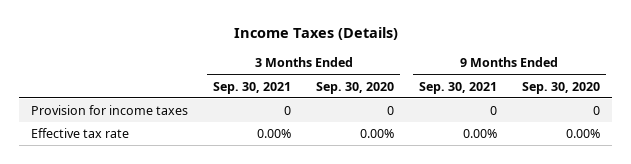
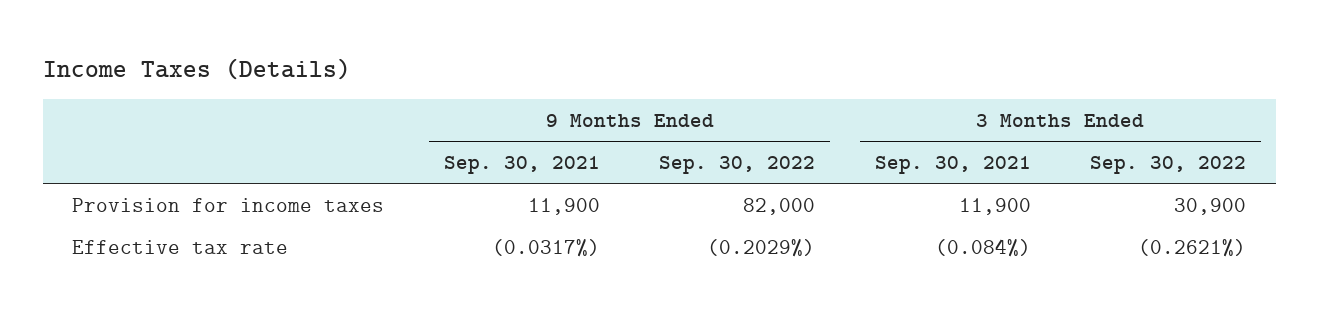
- | 3 Months Ended Sep. 30, 2021 | 3 Months Ended Sep. 30, 2020 | 9 Months Ended Sep. 30, 2021 | 9 Months Ended Sep. 30, 2020
+ | 9 Months Ended Sep. 30, 2021 | 9 Months Ended Sep. 30, 2022 | 3 Months Ended Sep. 30, 2021 | 3 Months Ended Sep. 30, 2022
- Provision for income taxes | 0 | 0 | 0 | 0
- Effective tax rate | 0.00% | 0.00% | 0.00% | 0.00%
+ Provision for income taxes | 11,900 | 82,000 | 11,900 | 30,900
+ Effective tax rate | (0.0317%) | (0.2029%) | (0.084%) | (0.2621%)

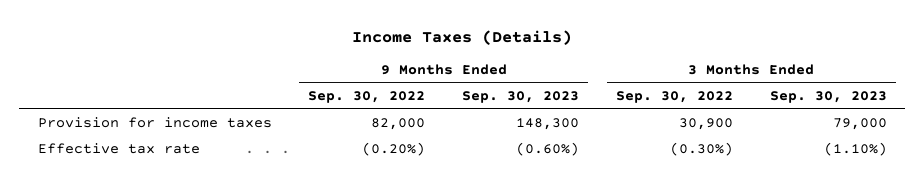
- | 9 Months Ended Sep. 30, 2021 | 9 Months Ended Sep. 30, 2022 | 3 Months Ended Sep. 30, 2021 | 3 Months Ended Sep. 30, 2022
+ | 9 Months Ended Sep. 30, 2022 | 9 Months Ended Sep. 30, 2023 | 3 Months Ended Sep. 30, 2022 | 3 Months Ended Sep. 30, 2023
- Effective tax rate | (0.0317%) | (0.2029%) | (0.084%) | (0.2621%)
+ Effective tax rate | (0.20%) | (0.60%) | (0.30%) | (1.10%)

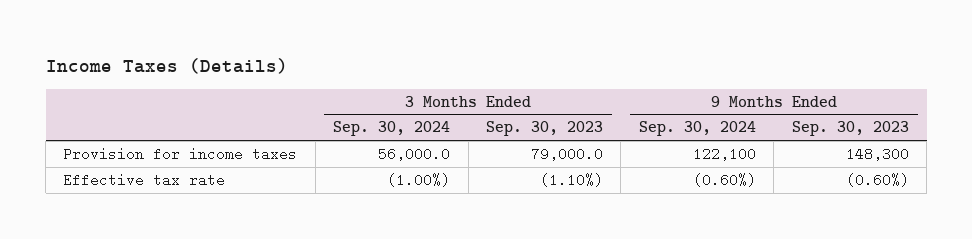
- | 9 Months Ended Sep. 30, 2022 | 9 Months Ended Sep. 30, 2023 | 3 Months Ended Sep. 30, 2022 | 3 Months Ended Sep. 30, 2023
+ | 3 Months Ended Sep. 30, 2024 | 3 Months Ended Sep. 30, 2023 | 9 Months Ended Sep. 30, 2024 | 9 Months Ended Sep. 30, 2023
- Provision for income taxes | 82,000 | 148,300 | 30,900 | 79,000
+ Provision for income taxes | 56,000.0 | 79,000.0 | 122,100 | 148,300

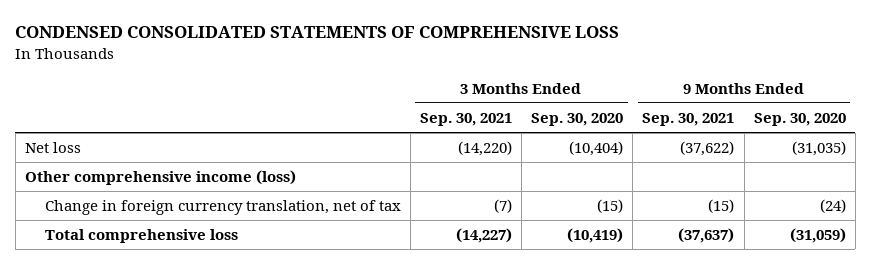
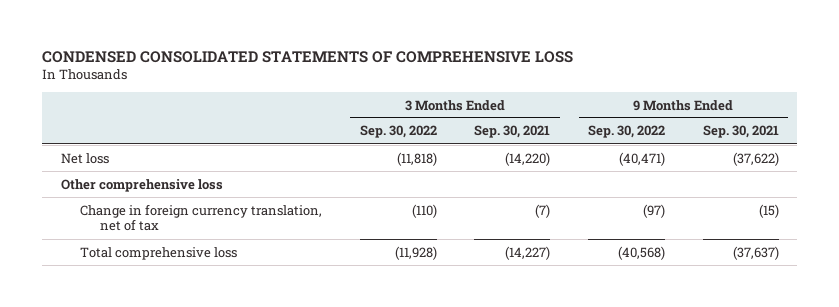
- | 3 Months Ended Sep. 30, 2021 | 3 Months Ended Sep. 30, 2020 | 9 Months Ended Sep. 30, 2021 | 9 Months Ended Sep. 30, 2020
+ | 3 Months Ended Sep. 30, 2022 | 3 Months Ended Sep. 30, 2021 | 9 Months Ended Sep. 30, 2022 | 9 Months Ended Sep. 30, 2021
- Other comprehensive income (loss)
+ Other comprehensive loss

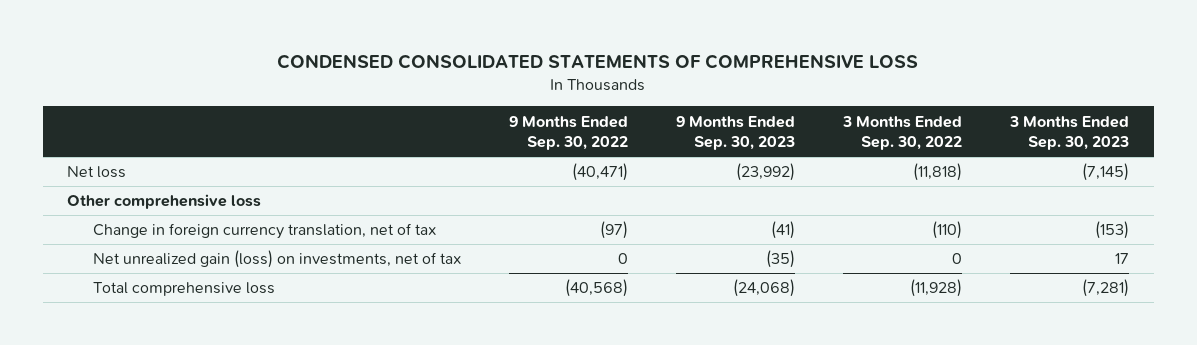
- | 3 Months Ended Sep. 30, 2022 | 3 Months Ended Sep. 30, 2021 | 9 Months Ended Sep. 30, 2022 | 9 Months Ended Sep. 30, 2021
+ | 9 Months Ended Sep. 30, 2022 | 9 Months Ended Sep. 30, 2023 | 3 Months Ended Sep. 30, 2022 | 3 Months Ended Sep. 30, 2023
+ Net unrealized gain (loss) on investments, net of tax | 0 | (35) | 0 | 17

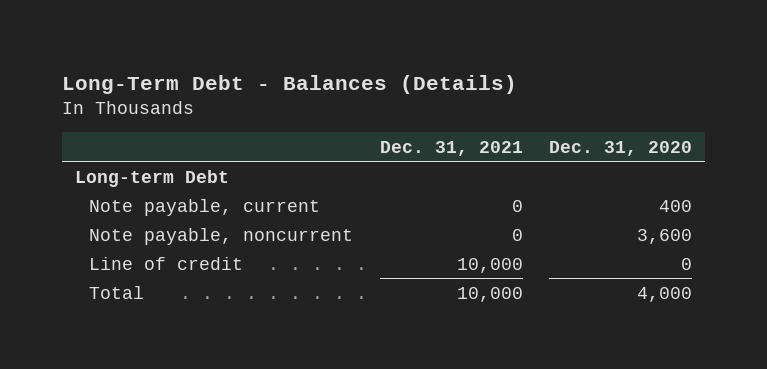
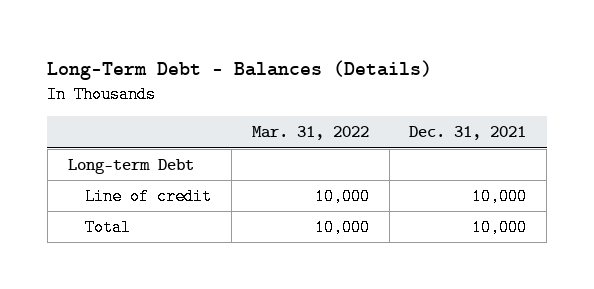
- | Dec. 31, 2021 | Dec. 31, 2020
+ | Mar. 31, 2022 | Dec. 31, 2021
- Note payable, current | 0 | 400
- Note payable, noncurrent | 0 | 3,600

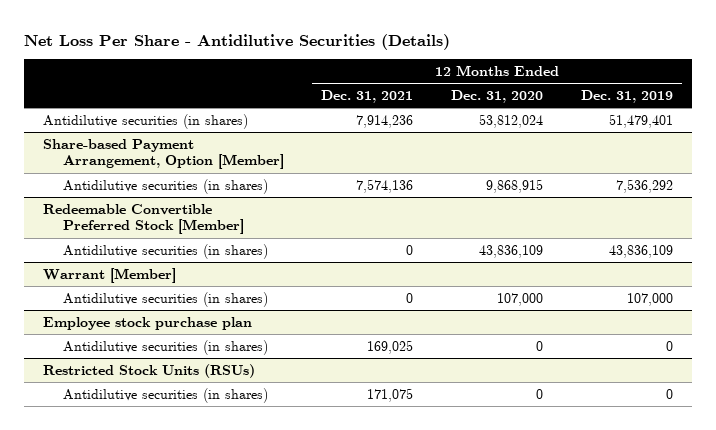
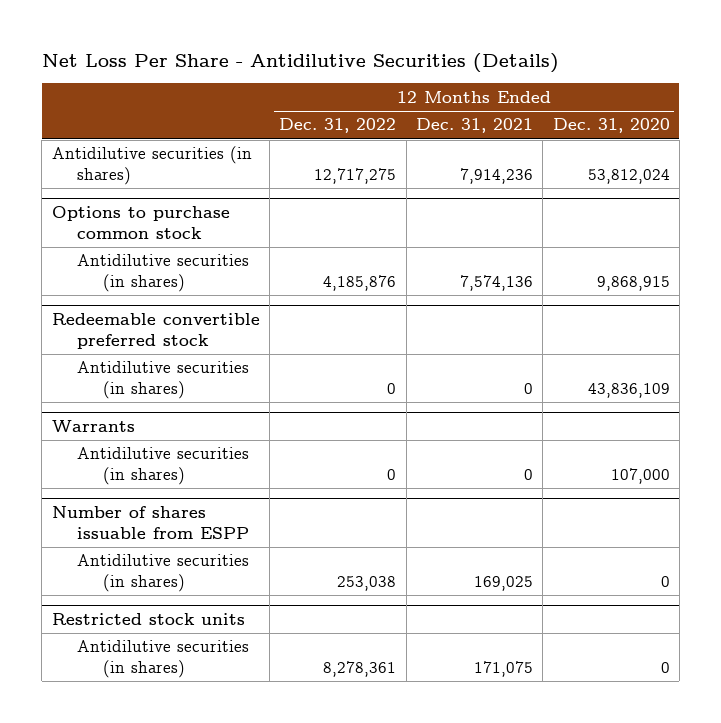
- | 12 Months Ended Dec. 31, 2021 | 12 Months Ended Dec. 31, 2020 | 12 Months Ended Dec. 31, 2019
+ | 12 Months Ended Dec. 31, 2022 | 12 Months Ended Dec. 31, 2021 | 12 Months Ended Dec. 31, 2020
- Share-based Payment Arrangement, Option [Member]
+ Options to purchase common stock
- Redeemable Convertible Preferred Stock [Member]
+ Redeemable convertible preferred stock
- Warrant [Member]
+ Warrants
- Employee stock purchase plan
+ Number of shares issuable from ESPP
- Restricted Stock Units (RSUs)
+ Restricted stock units

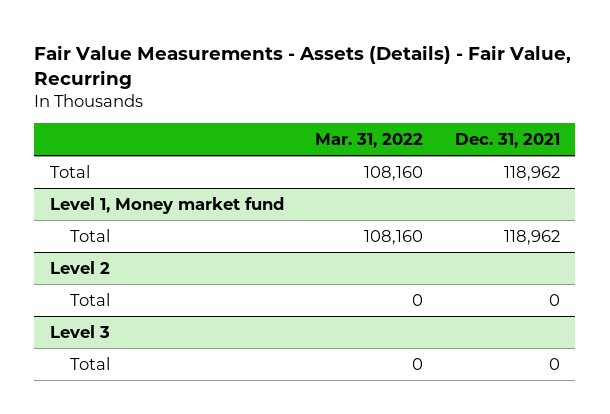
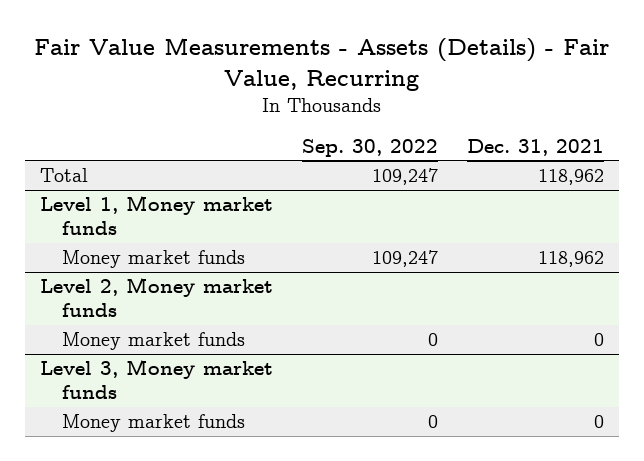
- | Mar. 31, 2022 | Dec. 31, 2021
+ | Sep. 30, 2022 | Dec. 31, 2021
- Level 1, Money market fund
- Total | 108,160 | 118,962
- Level 2
- Total | 0 | 0
- Level 3
- Total | 0 | 0
+ Level 1, Money market funds
+ Money market funds | 109,247 | 118,962
+ Level 2, Money market funds
+ Money market funds | 0 | 0
+ Level 3, Money market funds
+ Money market funds | 0 | 0

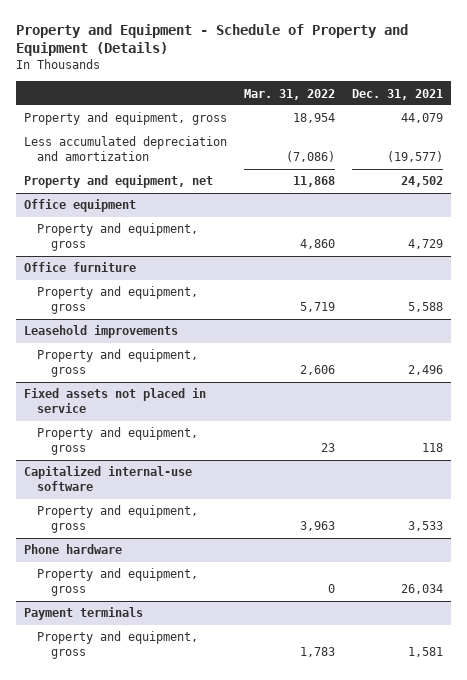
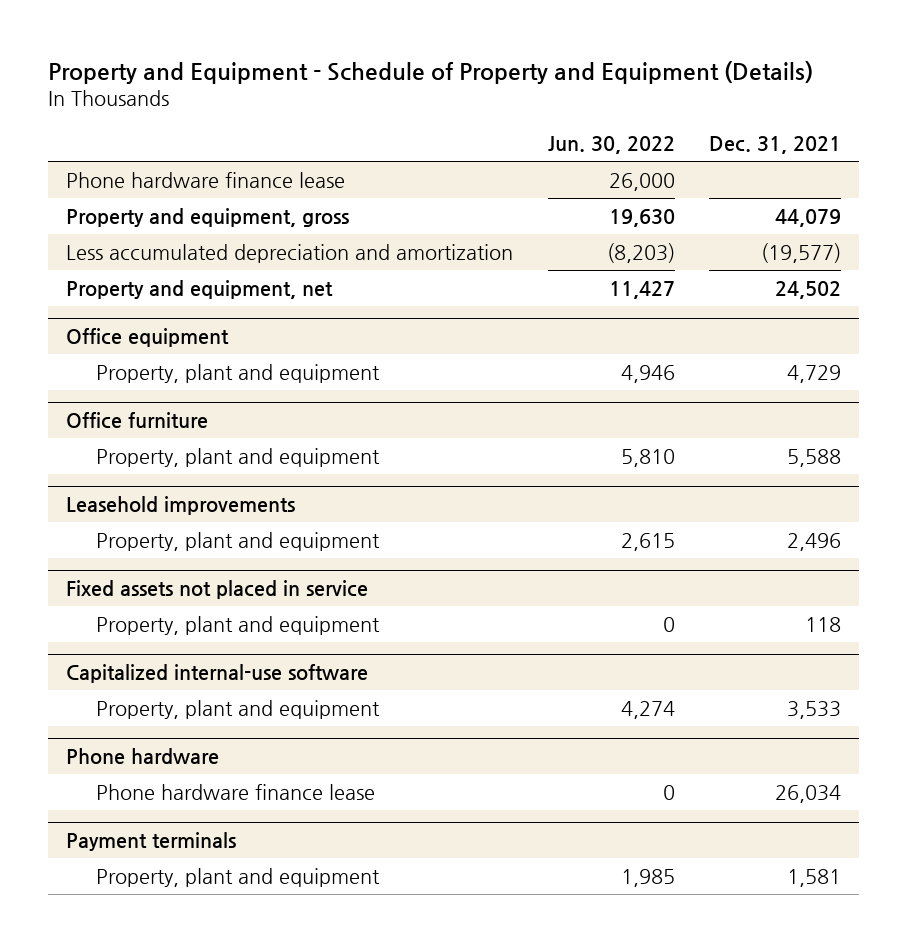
- | Mar. 31, 2022 | Dec. 31, 2021
+ | Jun. 30, 2022 | Dec. 31, 2021
+ Phone hardware finance lease | 26,000 |
@ Office equipment
- Property and equipment, gross | 4,860 | 4,729
+ Property, plant and equipment | 4,946 | 4,729
@ Office furniture
- Property and equipment, gross | 5,719 | 5,588
+ Property, plant and equipment | 5,810 | 5,588
@ Leasehold improvements
- Property and equipment, gross | 2,606 | 2,496
+ Property, plant and equipment | 2,615 | 2,496
@ Fixed assets not placed in service
- Property and equipment, gross | 23 | 118
+ Property, plant and equipment | 0 | 118
@ Capitalized internal-use software
- Property and equipment, gross | 3,963 | 3,533
+ Property, plant and equipment | 4,274 | 3,533
@ Phone hardware
- Property and equipment, gross | 0 | 26,034
+ Phone hardware finance lease | 0 | 26,034
@ Payment terminals
- Property and equipment, gross | 1,783 | 1,581
+ Property, plant and equipment | 1,985 | 1,581

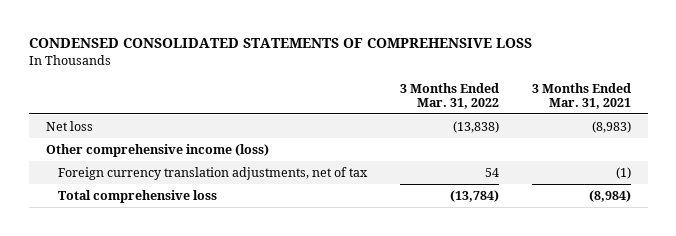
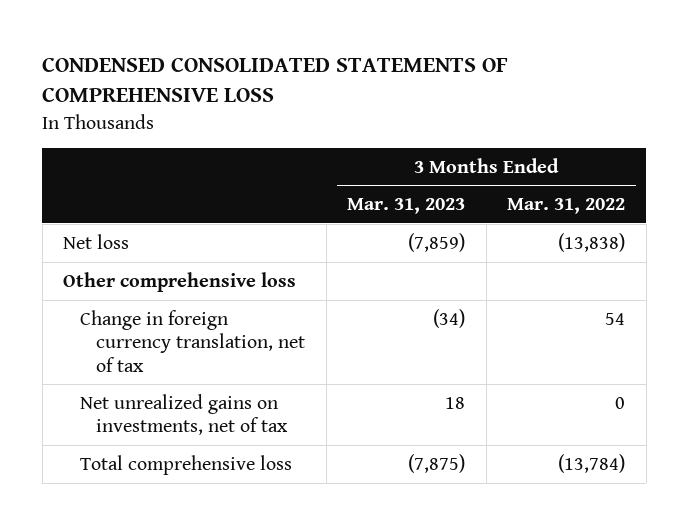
- | 3 Months Ended Mar. 31, 2022 | 3 Months Ended Mar. 31, 2021
+ | 3 Months Ended Mar. 31, 2023 | 3 Months Ended Mar. 31, 2022
- Other comprehensive income (loss)
- Foreign currency translation adjustments, net of tax | 54 | (1)
+ Other comprehensive loss
+ Change in foreign currency translation, net of tax | (34) | 54
+ Net unrealized gains on investments, net of tax | 18 | 0

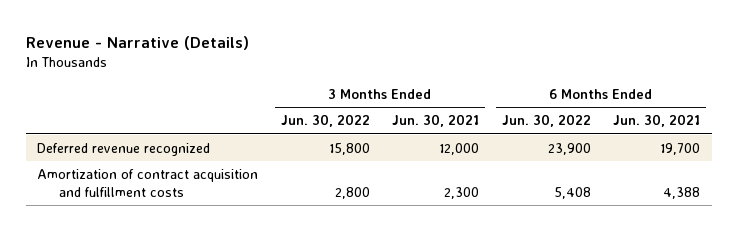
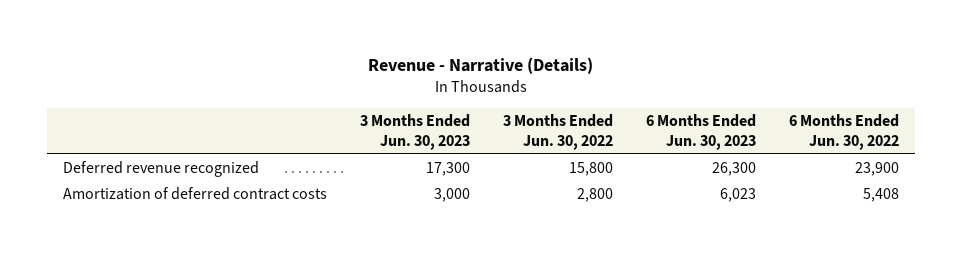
- | 3 Months Ended Jun. 30, 2022 | 3 Months Ended Jun. 30, 2021 | 6 Months Ended Jun. 30, 2022 | 6 Months Ended Jun. 30, 2021
+ | 3 Months Ended Jun. 30, 2023 | 3 Months Ended Jun. 30, 2022 | 6 Months Ended Jun. 30, 2023 | 6 Months Ended Jun. 30, 2022
- Amortization of contract acquisition and fulfillment costs | 2,800 | 2,300 | 5,408 | 4,388
+ Amortization of deferred contract costs | 3,000 | 2,800 | 6,023 | 5,408

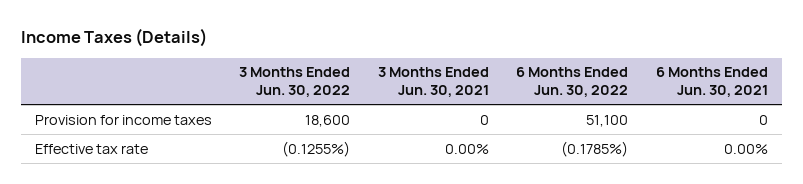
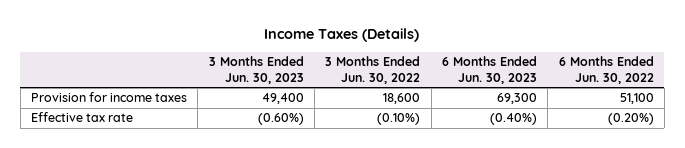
- | 3 Months Ended Jun. 30, 2022 | 3 Months Ended Jun. 30, 2021 | 6 Months Ended Jun. 30, 2022 | 6 Months Ended Jun. 30, 2021
+ | 3 Months Ended Jun. 30, 2023 | 3 Months Ended Jun. 30, 2022 | 6 Months Ended Jun. 30, 2023 | 6 Months Ended Jun. 30, 2022
- Effective tax rate | (0.1255%) | 0.00% | (0.1785%) | 0.00%
+ Effective tax rate | (0.60%) | (0.10%) | (0.40%) | (0.20%)

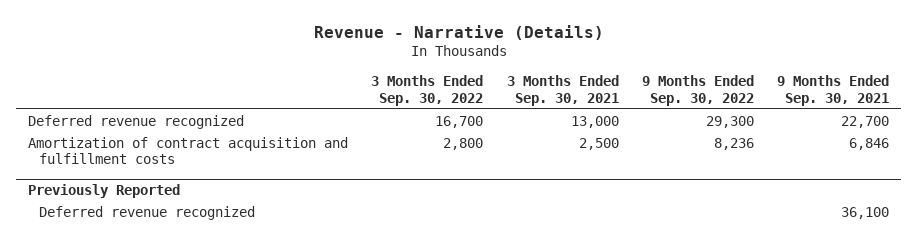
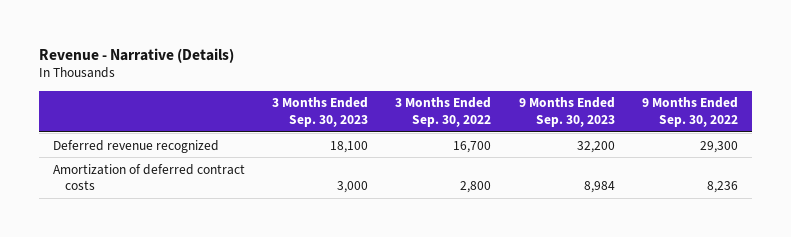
- | 3 Months Ended Sep. 30, 2022 | 3 Months Ended Sep. 30, 2021 | 9 Months Ended Sep. 30, 2022 | 9 Months Ended Sep. 30, 2021
+ | 3 Months Ended Sep. 30, 2023 | 3 Months Ended Sep. 30, 2022 | 9 Months Ended Sep. 30, 2023 | 9 Months Ended Sep. 30, 2022
- Amortization of contract acquisition and fulfillment costs | 2,800 | 2,500 | 8,236 | 6,846
- Previously Reported
- Deferred revenue recognized | | | | 36,100
+ Amortization of deferred contract costs | 3,000 | 2,800 | 8,984 | 8,236

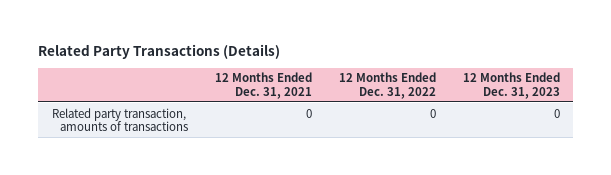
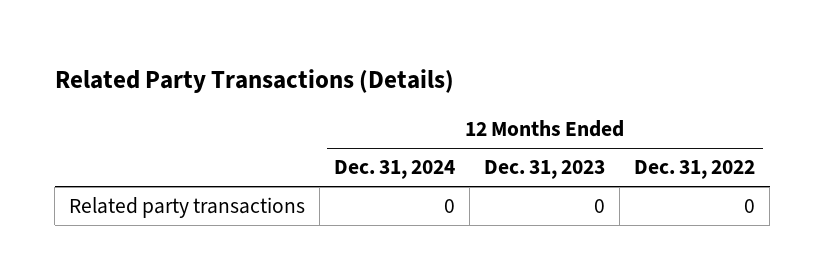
- | 12 Months Ended Dec. 31, 2021 | 12 Months Ended Dec. 31, 2022 | 12 Months Ended Dec. 31, 2023
+ | 12 Months Ended Dec. 31, 2024 | 12 Months Ended Dec. 31, 2023 | 12 Months Ended Dec. 31, 2022
- Related party transaction, amounts of transactions | 0 | 0 | 0
+ Related party transactions | 0 | 0 | 0

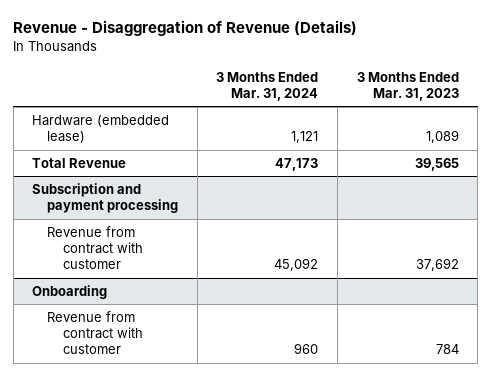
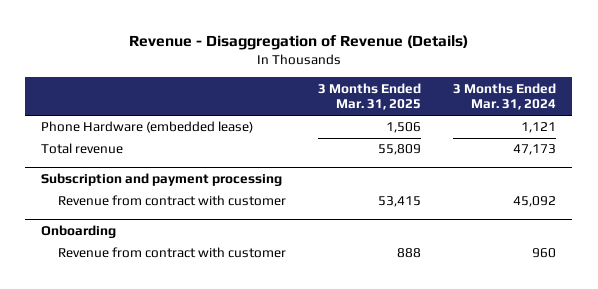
- | 3 Months Ended Mar. 31, 2024 | 3 Months Ended Mar. 31, 2023
+ | 3 Months Ended Mar. 31, 2025 | 3 Months Ended Mar. 31, 2024
- Hardware (embedded lease) | 1,121 | 1,089
- Total Revenue | 47,173 | 39,565
+ Phone Hardware (embedded lease) | 1,506 | 1,121
+ Total revenue | 55,809 | 47,173

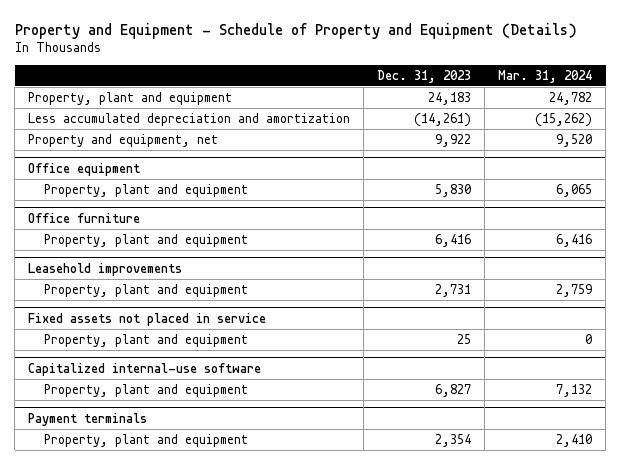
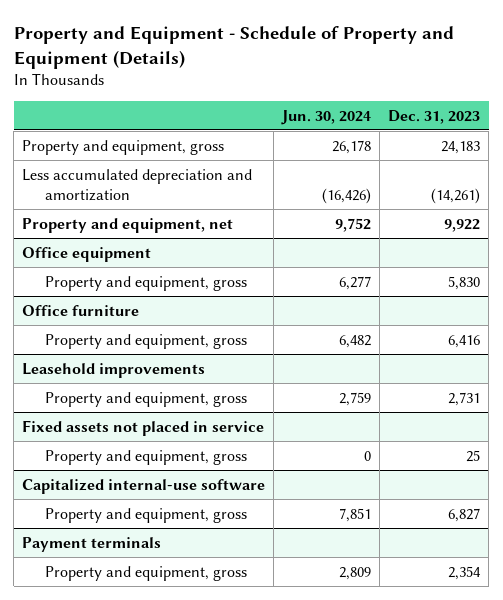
- | Dec. 31, 2023 | Mar. 31, 2024
+ | Jun. 30, 2024 | Dec. 31, 2023
- Property, plant and equipment | 24,183 | 24,782
+ Property and equipment, gross | 26,178 | 24,183
@ Office equipment
- Property, plant and equipment | 5,830 | 6,065
+ Property and equipment, gross | 6,277 | 5,830
@ Office furniture
- Property, plant and equipment | 6,416 | 6,416
+ Property and equipment, gross | 6,482 | 6,416
@ Leasehold improvements
- Property, plant and equipment | 2,731 | 2,759
+ Property and equipment, gross | 2,759 | 2,731
@ Fixed assets not placed in service
- Property, plant and equipment | 25 | 0
+ Property and equipment, gross | 0 | 25
@ Capitalized internal-use software
- Property, plant and equipment | 6,827 | 7,132
+ Property and equipment, gross | 7,851 | 6,827
@ Payment terminals
- Property, plant and equipment | 2,354 | 2,410
+ Property and equipment, gross | 2,809 | 2,354

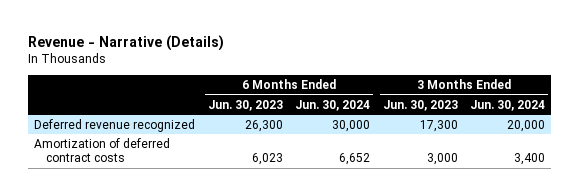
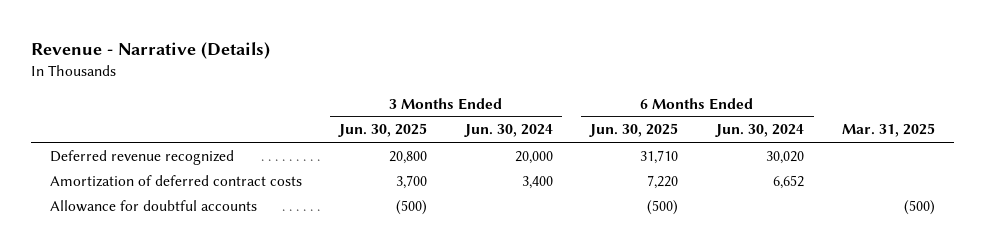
- | 6 Months Ended Jun. 30, 2023 | 6 Months Ended Jun. 30, 2024 | 3 Months Ended Jun. 30, 2023 | 3 Months Ended Jun. 30, 2024
+ | 3 Months Ended Jun. 30, 2025 | 3 Months Ended Jun. 30, 2024 | 6 Months Ended Jun. 30, 2025 | 6 Months Ended Jun. 30, 2024 | Mar. 31, 2025
- Deferred revenue recognized | 26,300 | 30,000 | 17,300 | 20,000
+ Deferred revenue recognized | 20,800 | 20,000 | 31,710 | 30,020 |
+ Allowance for doubtful accounts | (500) | | (500) | | (500)

